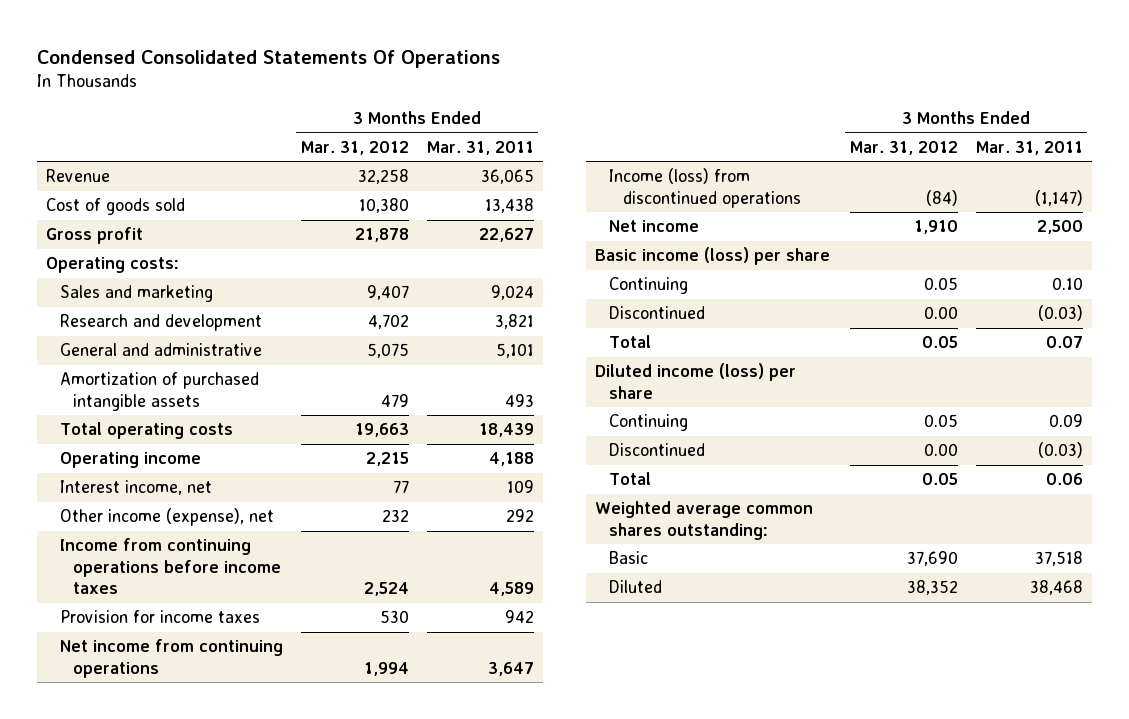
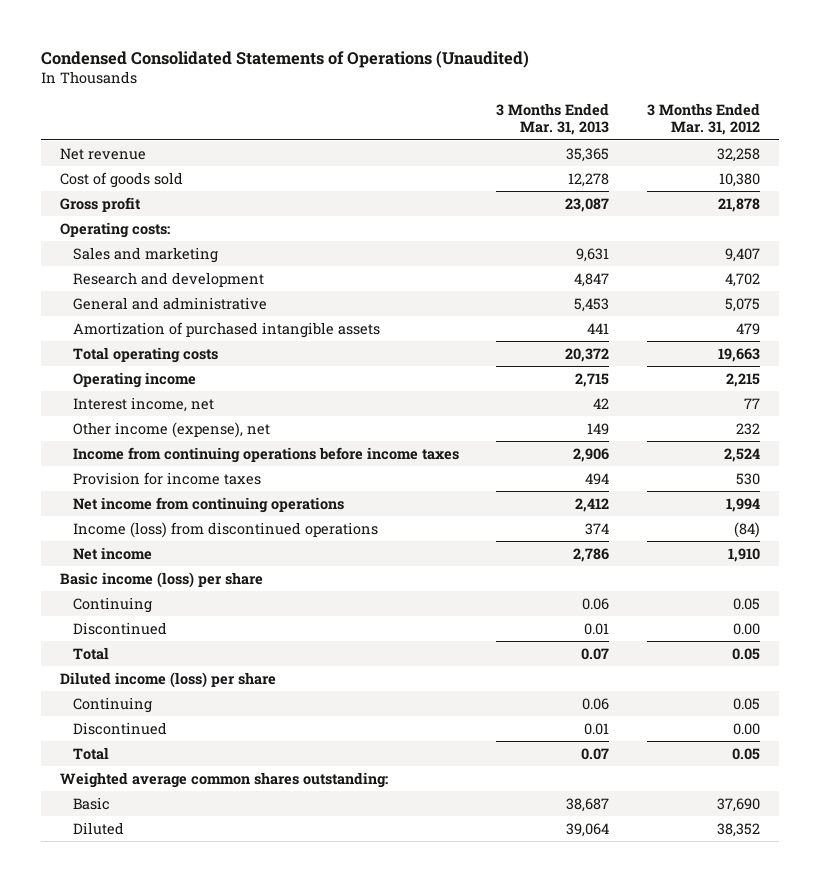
- Condensed Consolidated Statements Of Operations
+ Condensed Consolidated Statements of Operations (Unaudited)
- | 3 Months Ended Mar. 31, 2012 | 3 Months Ended Mar. 31, 2011
+ | 3 Months Ended Mar. 31, 2013 | 3 Months Ended Mar. 31, 2012
- Revenue | 32,258 | 36,065
+ Net revenue | 35,365 | 32,258

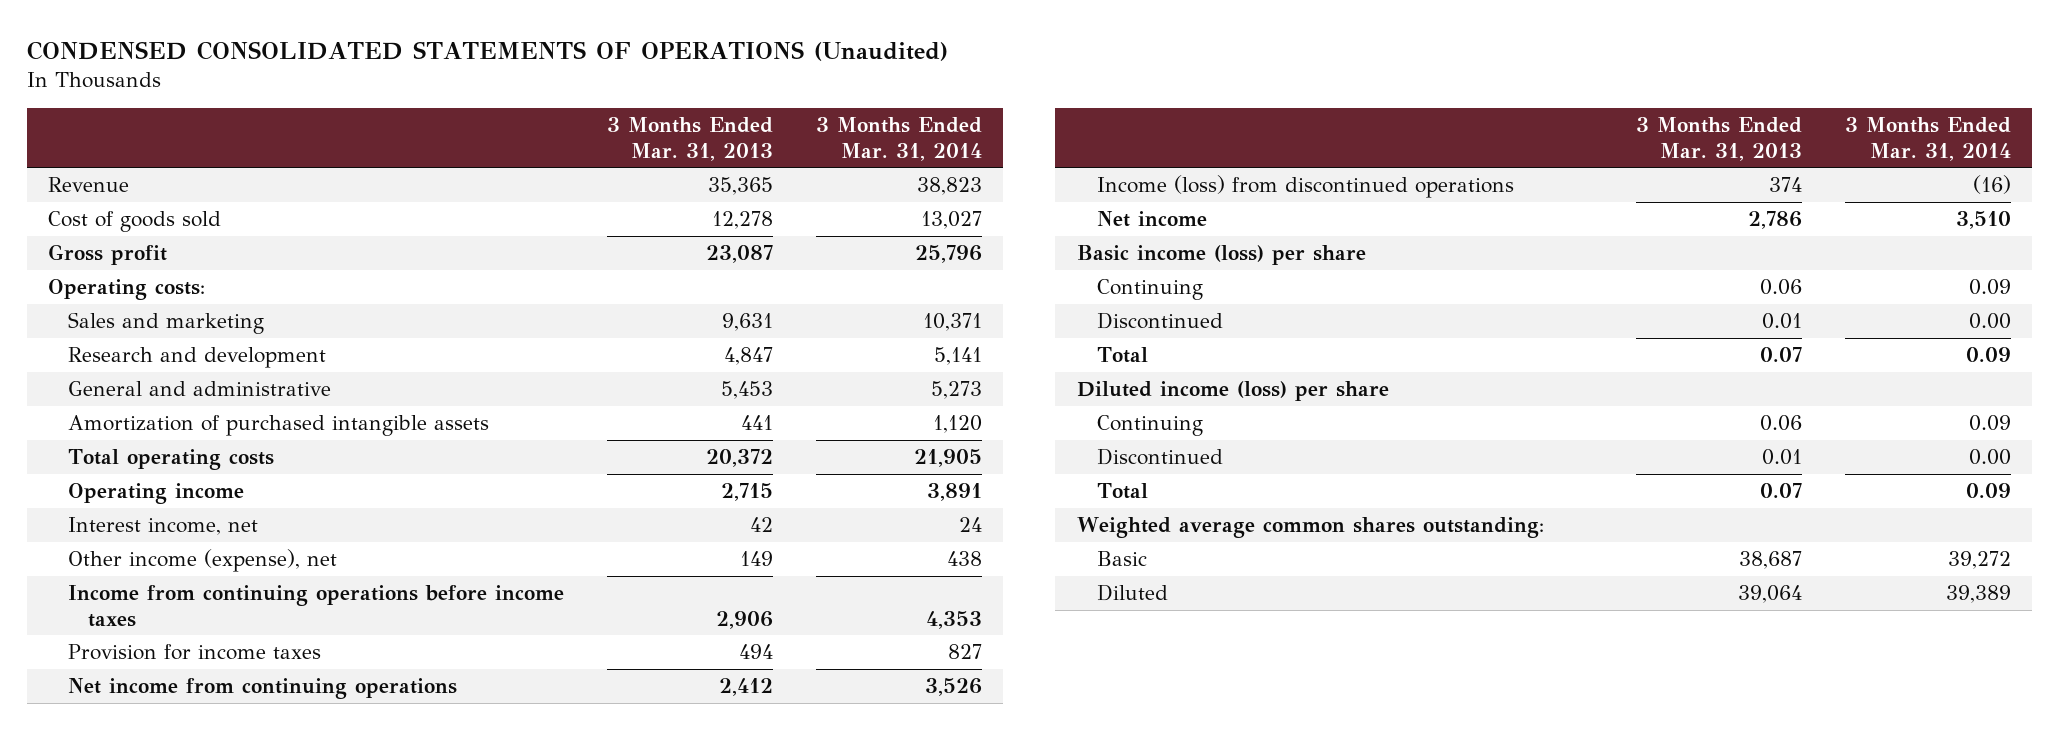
- Condensed Consolidated Statements of Operations (Unaudited)
+ CONDENSED CONSOLIDATED STATEMENTS OF OPERATIONS (Unaudited)
- | 3 Months Ended Mar. 31, 2013 | 3 Months Ended Mar. 31, 2012
+ | 3 Months Ended Mar. 31, 2013 | 3 Months Ended Mar. 31, 2014
- Net revenue | 35,365 | 32,258
+ Revenue | 35,365 | 38,823

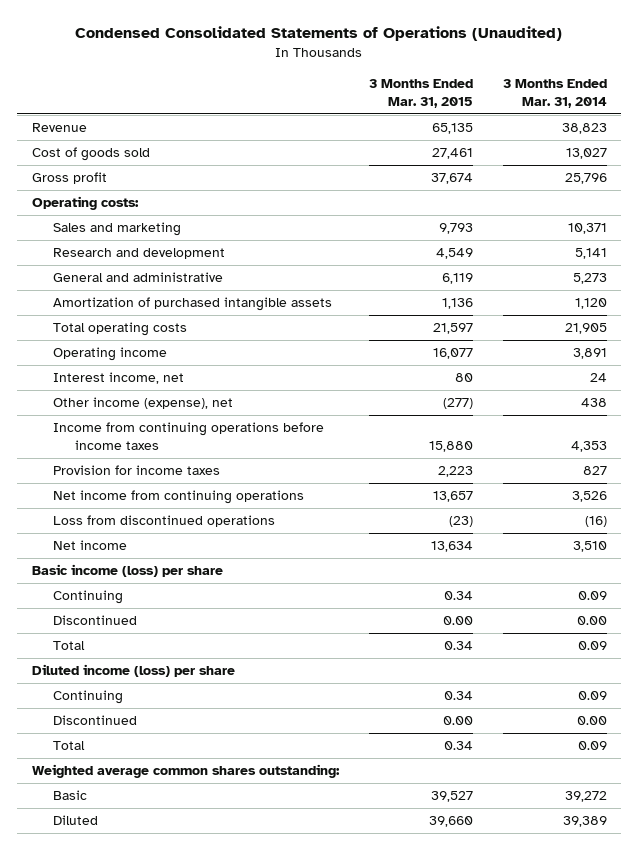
- CONDENSED CONSOLIDATED STATEMENTS OF OPERATIONS (Unaudited)
+ Condensed Consolidated Statements of Operations (Unaudited)
- | 3 Months Ended Mar. 31, 2013 | 3 Months Ended Mar. 31, 2014
+ | 3 Months Ended Mar. 31, 2015 | 3 Months Ended Mar. 31, 2014
- Income (loss) from discontinued operations | 374 | (16)
+ Loss from discontinued operations | (23) | (16)

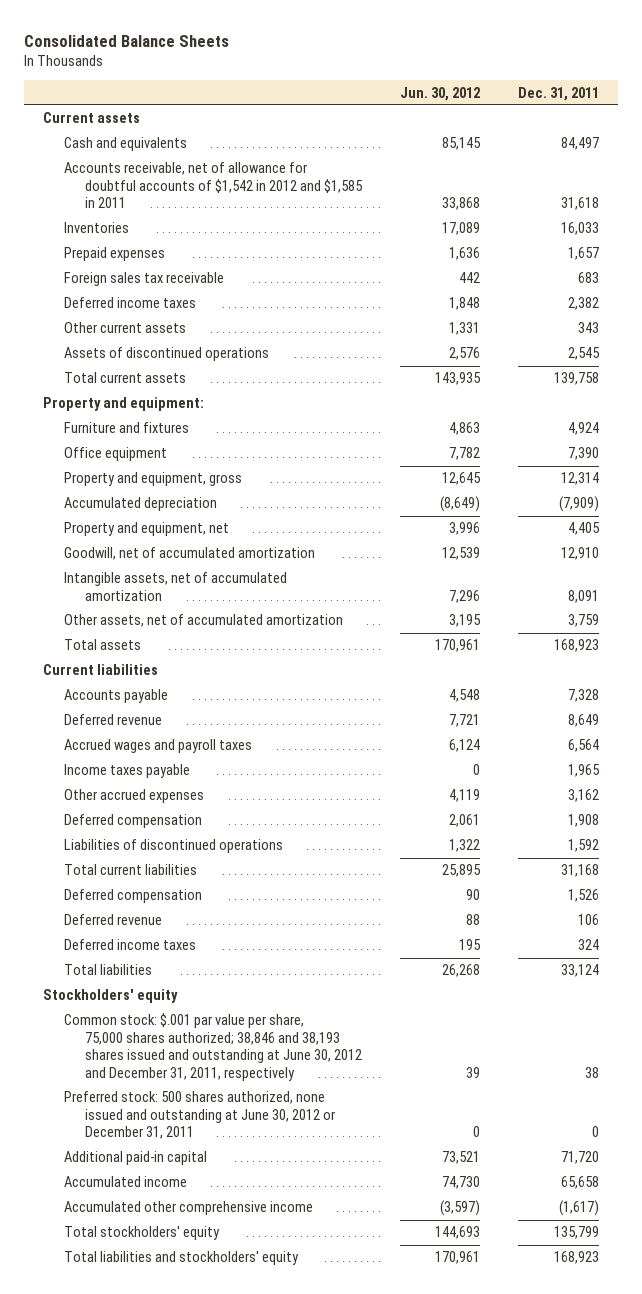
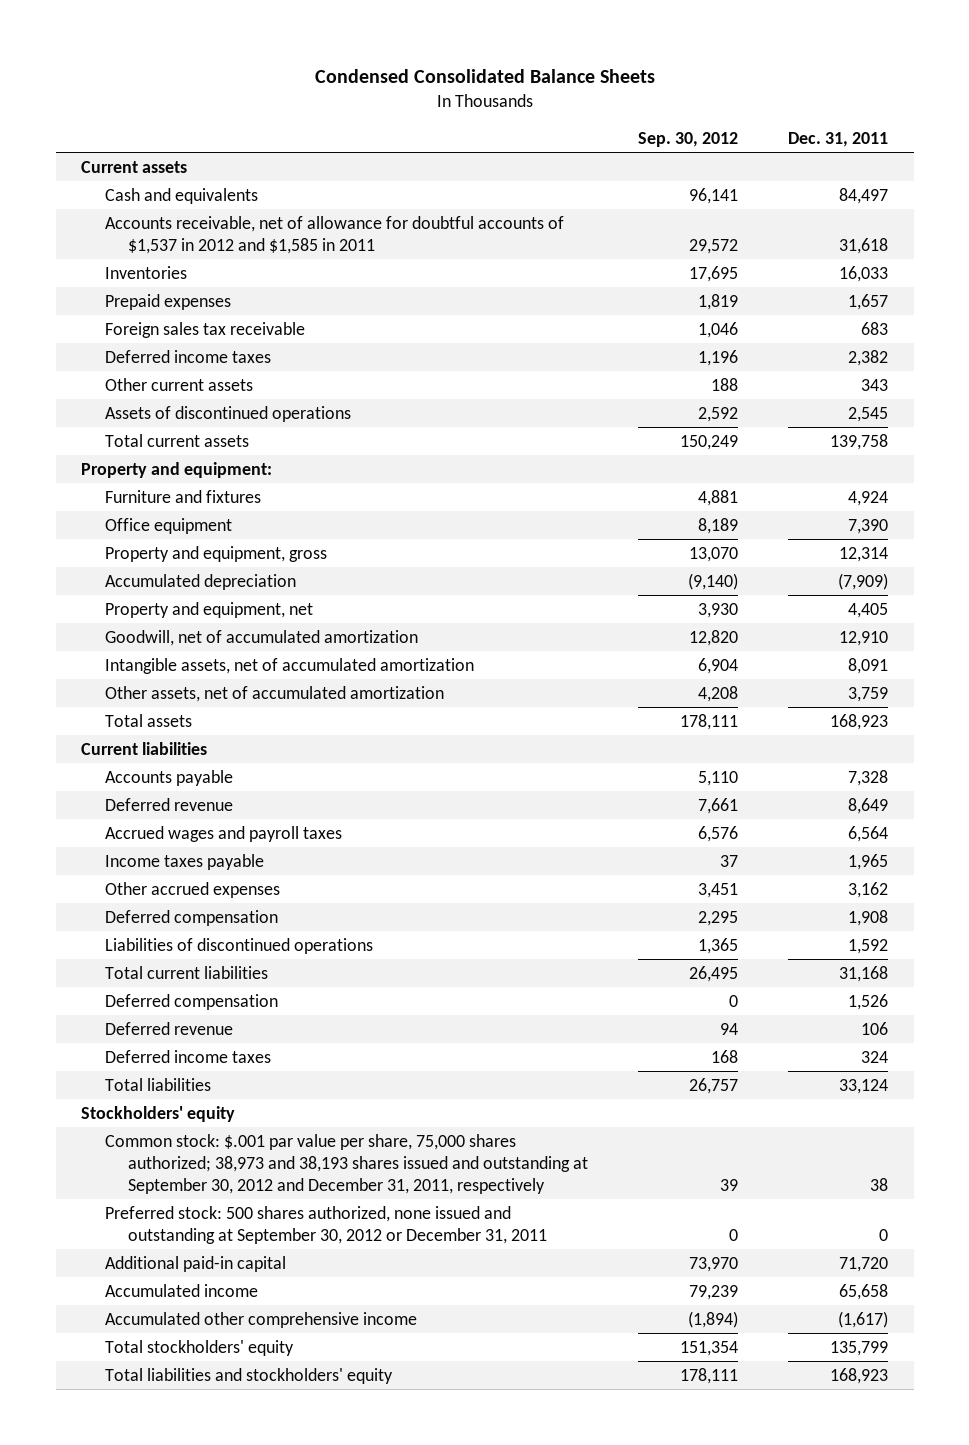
- Consolidated Balance Sheets
+ Condensed Consolidated Balance Sheets
- | Jun. 30, 2012 | Dec. 31, 2011
+ | Sep. 30, 2012 | Dec. 31, 2011
- Accounts receivable, net of allowance for doubtful accounts of $1,542 in 2012 and $1,585 in 2011 | 33,868 | 31,618
+ Accounts receivable, net of allowance for doubtful accounts of $1,537 in 2012 and $1,585 in 2011 | 29,572 | 31,618
- Common stock: $.001 par value per share, 75,000 shares authorized; 38,846 and 38,193 shares issued and outstanding at June 30, 2012 and December 31, 2011, respectively | 39 | 38
- Preferred stock: 500 shares authorized, none issued and outstanding at June 30, 2012 or December 31, 2011 | 0 | 0
+ Common stock: $.001 par value per share, 75,000 shares authorized; 38,973 and 38,193 shares issued and outstanding at September 30, 2012 and December 31, 2011, respectively | 39 | 38
+ Preferred stock: 500 shares authorized, none issued and outstanding at September 30, 2012 or December 31, 2011 | 0 | 0

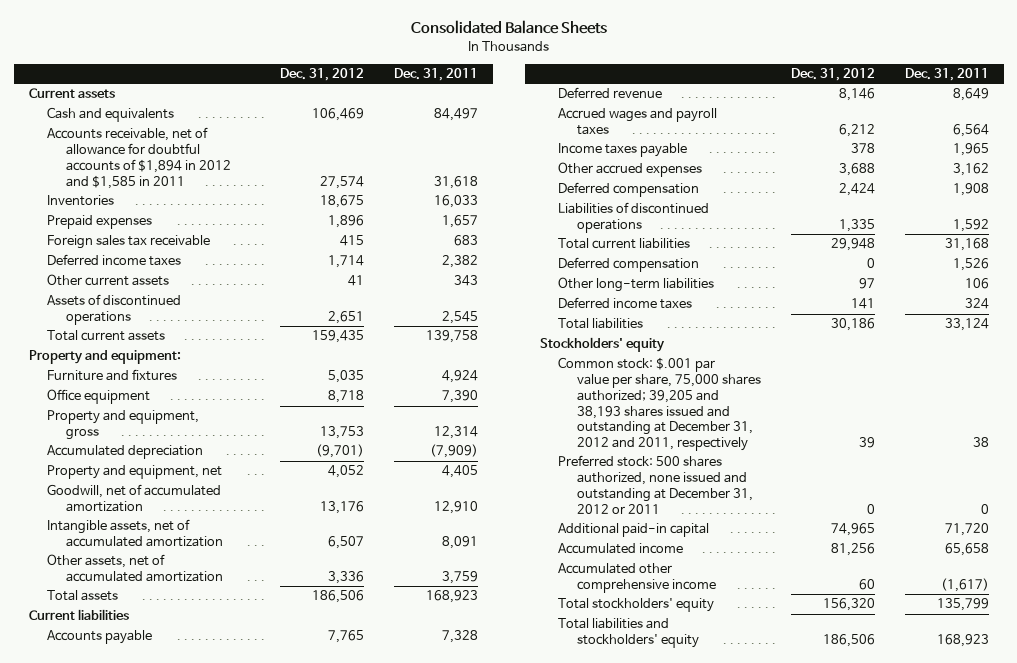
- Condensed Consolidated Balance Sheets
+ Consolidated Balance Sheets
- | Sep. 30, 2012 | Dec. 31, 2011
+ | Dec. 31, 2012 | Dec. 31, 2011
- Accounts receivable, net of allowance for doubtful accounts of $1,537 in 2012 and $1,585 in 2011 | 29,572 | 31,618
+ Accounts receivable, net of allowance for doubtful accounts of $1,894 in 2012 and $1,585 in 2011 | 27,574 | 31,618
- Deferred revenue | 94 | 106
+ Other long-term liabilities | 97 | 106
- Common stock: $.001 par value per share, 75,000 shares authorized; 38,973 and 38,193 shares issued and outstanding at September 30, 2012 and December 31, 2011, respectively | 39 | 38
- Preferred stock: 500 shares authorized, none issued and outstanding at September 30, 2012 or December 31, 2011 | 0 | 0
+ Common stock: $.001 par value per share, 75,000 shares authorized; 39,205 and 38,193 shares issued and outstanding at December 31, 2012 and 2011, respectively | 39 | 38
+ Preferred stock: 500 shares authorized, none issued and outstanding at December 31, 2012 or 2011 | 0 | 0

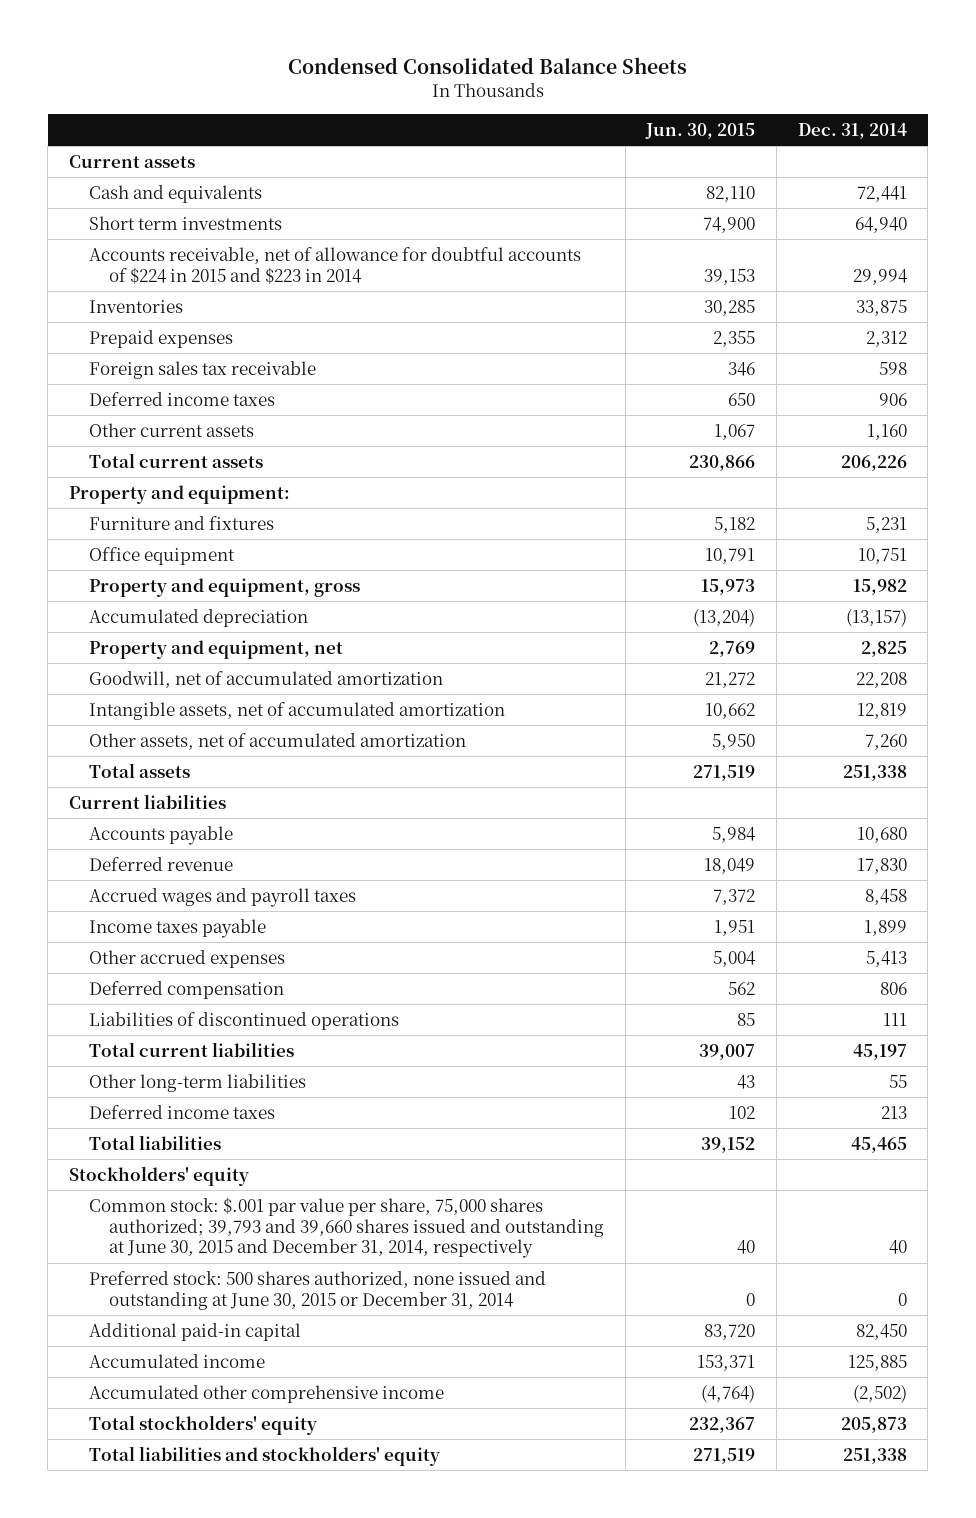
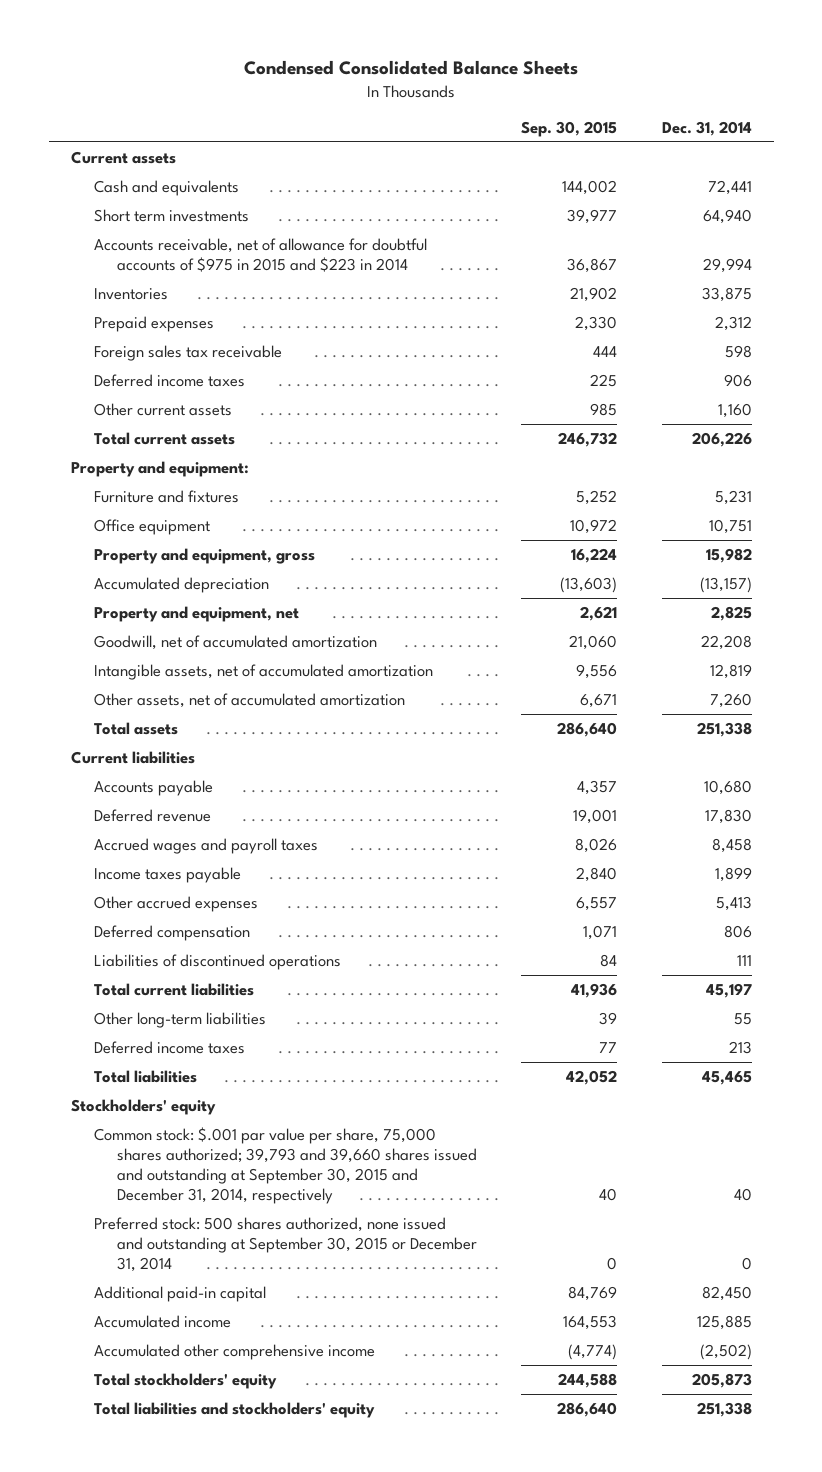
- | Jun. 30, 2015 | Dec. 31, 2014
+ | Sep. 30, 2015 | Dec. 31, 2014
- Accounts receivable, net of allowance for doubtful accounts of $224 in 2015 and $223 in 2014 | 39,153 | 29,994
+ Accounts receivable, net of allowance for doubtful accounts of $975 in 2015 and $223 in 2014 | 36,867 | 29,994
- Common stock: $.001 par value per share, 75,000 shares authorized; 39,793 and 39,660 shares issued and outstanding at June 30, 2015 and December 31, 2014, respectively | 40 | 40
- Preferred stock: 500 shares authorized, none issued and outstanding at June 30, 2015 or December 31, 2014 | 0 | 0
+ Common stock: $.001 par value per share, 75,000 shares authorized; 39,793 and 39,660 shares issued and outstanding at September 30, 2015 and December 31, 2014, respectively | 40 | 40
+ Preferred stock: 500 shares authorized, none issued and outstanding at September 30, 2015 or December 31, 2014 | 0 | 0

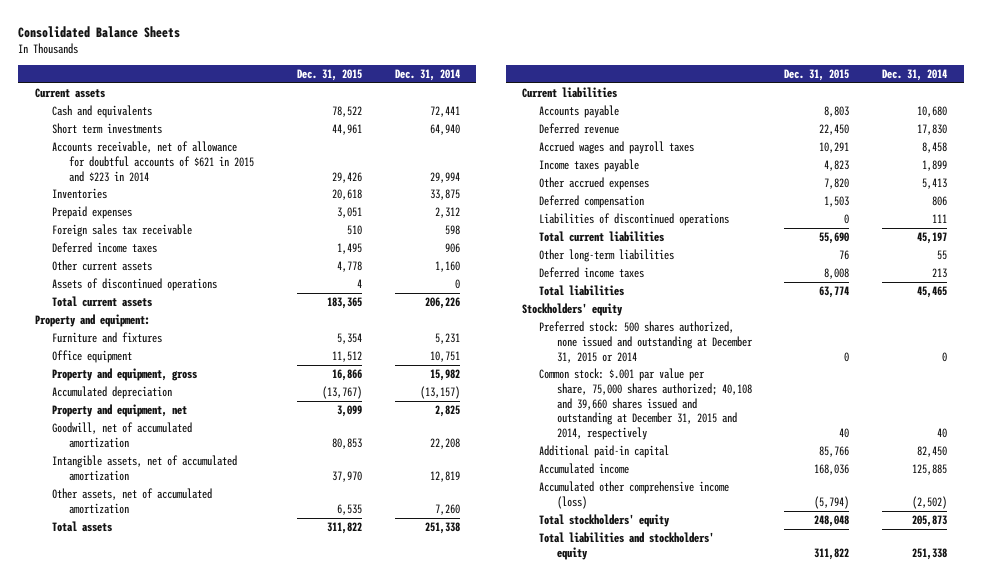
- Condensed Consolidated Balance Sheets
+ Consolidated Balance Sheets
- | Sep. 30, 2015 | Dec. 31, 2014
+ | Dec. 31, 2015 | Dec. 31, 2014
- Accounts receivable, net of allowance for doubtful accounts of $975 in 2015 and $223 in 2014 | 36,867 | 29,994
+ Accounts receivable, net of allowance for doubtful accounts of $621 in 2015 and $223 in 2014 | 29,426 | 29,994
+ Assets of discontinued operations | 4 | 0
- Common stock: $.001 par value per share, 75,000 shares authorized; 39,793 and 39,660 shares issued and outstanding at September 30, 2015 and December 31, 2014, respectively | 40 | 40
- Preferred stock: 500 shares authorized, none issued and outstanding at September 30, 2015 or December 31, 2014 | 0 | 0
+ Preferred stock: 500 shares authorized, none issued and outstanding at December 31, 2015 or 2014 | 0 | 0
+ Common stock: $.001 par value per share, 75,000 shares authorized; 40,108 and 39,660 shares issued and outstanding at December 31, 2015 and 2014, respectively | 40 | 40
- Accumulated other comprehensive income | (4,774) | (2,502)
+ Accumulated other comprehensive income (loss) | (5,794) | (2,502)

